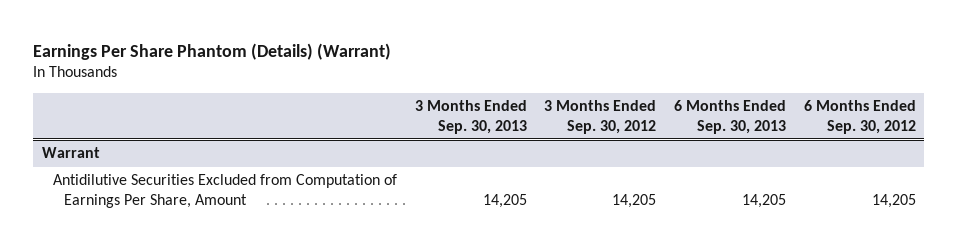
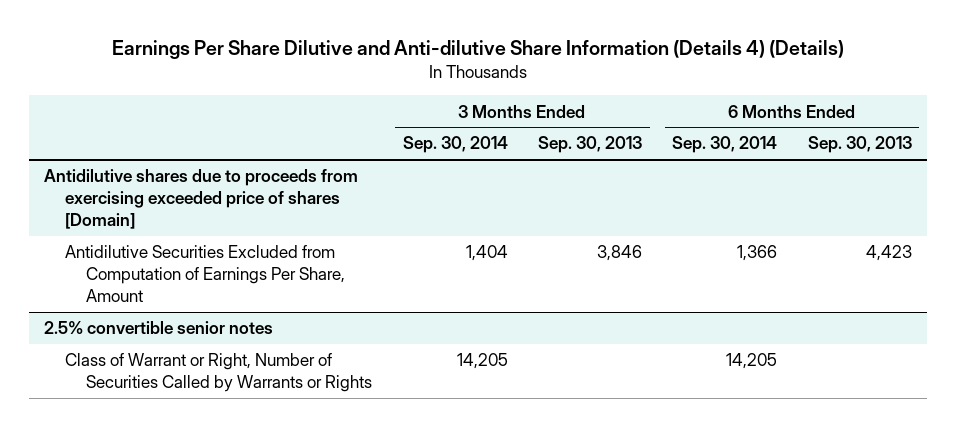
- Earnings Per Share Phantom (Details) (Warrant)
+ Earnings Per Share Dilutive and Anti-dilutive Share Information (Details 4) (Details)
- | 3 Months Ended Sep. 30, 2013 | 3 Months Ended Sep. 30, 2012 | 6 Months Ended Sep. 30, 2013 | 6 Months Ended Sep. 30, 2012
+ | 3 Months Ended Sep. 30, 2014 | 3 Months Ended Sep. 30, 2013 | 6 Months Ended Sep. 30, 2014 | 6 Months Ended Sep. 30, 2013
- Warrant
- Antidilutive Securities Excluded from Computation of Earnings Per Share, Amount | 14,205 | 14,205 | 14,205 | 14,205
+ Antidilutive shares due to proceeds from exercising exceeded price of shares [Domain]
+ Antidilutive Securities Excluded from Computation of Earnings Per Share, Amount | 1,404 | 3,846 | 1,366 | 4,423
+ 2.5% convertible senior notes
+ Class of Warrant or Right, Number of Securities Called by Warrants or Rights | 14,205 | | 14,205 |

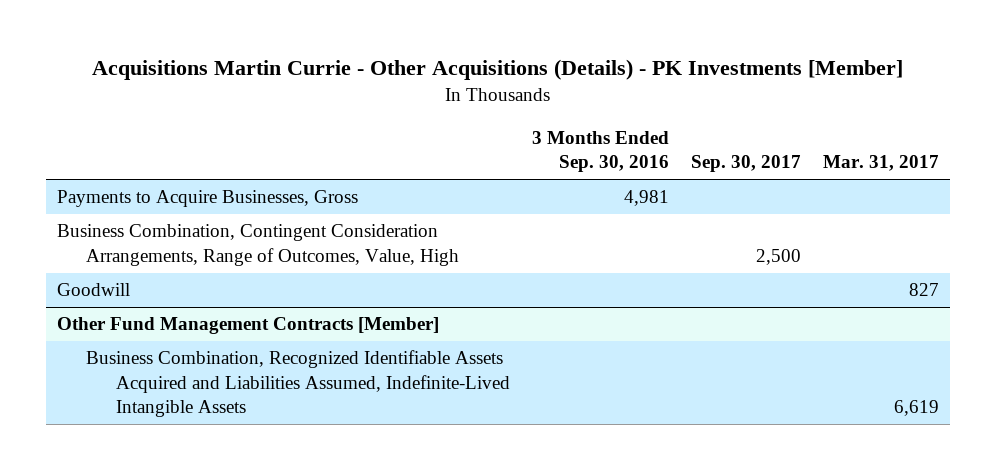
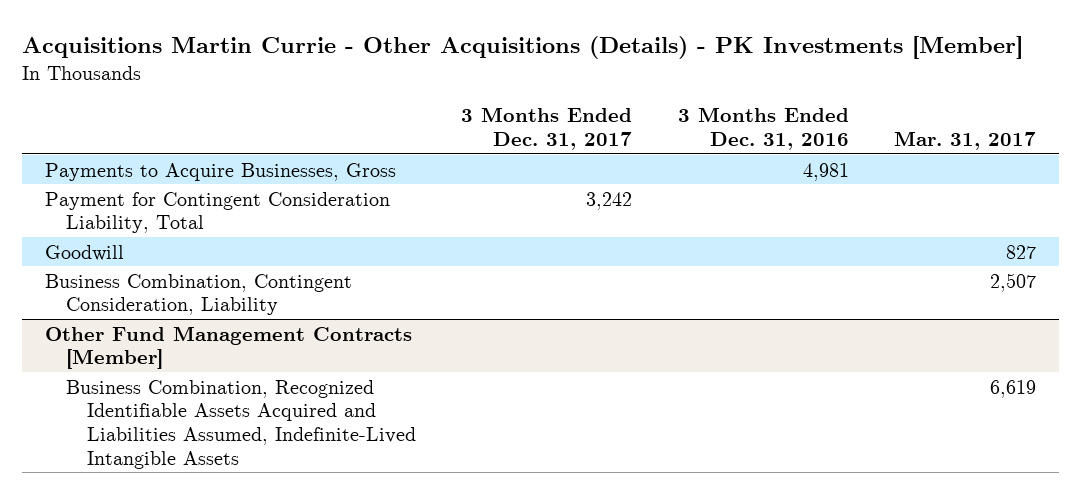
- | 3 Months Ended Sep. 30, 2016 | Sep. 30, 2017 | Mar. 31, 2017
+ | 3 Months Ended Dec. 31, 2017 | 3 Months Ended Dec. 31, 2016 | Mar. 31, 2017
- Business Combination, Contingent Consideration Arrangements, Range of Outcomes, Value, High | | 2,500 |
+ Payment for Contingent Consideration Liability, Total | 3,242 | |
+ Business Combination, Contingent Consideration, Liability | | | 2,507

